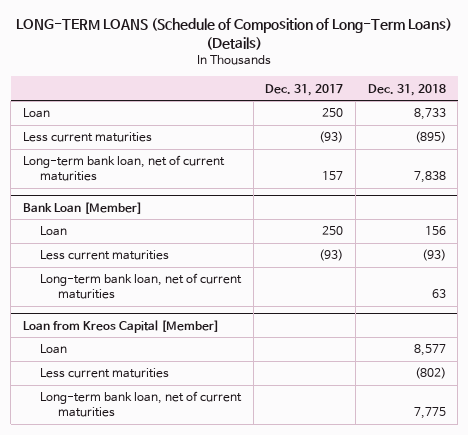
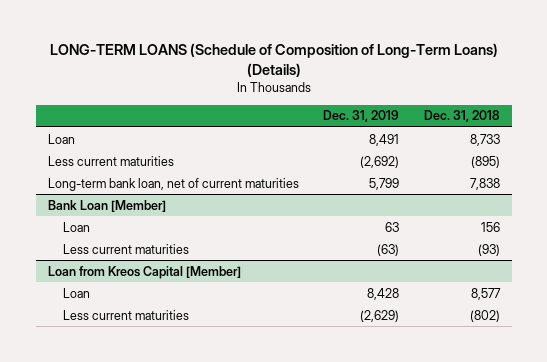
- | Dec. 31, 2017 | Dec. 31, 2018
+ | Dec. 31, 2019 | Dec. 31, 2018
@ Bank Loan [Member]
- Long-term bank loan, net of current maturities | | 63
@ Loan from Kreos Capital [Member]
- Long-term bank loan, net of current maturities | | 7,775

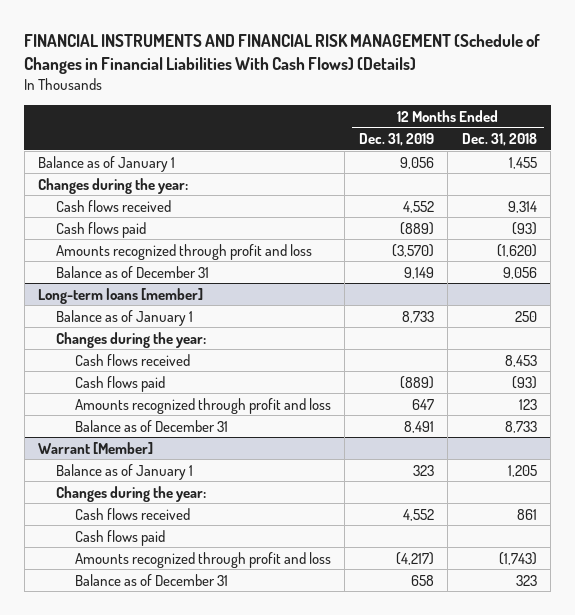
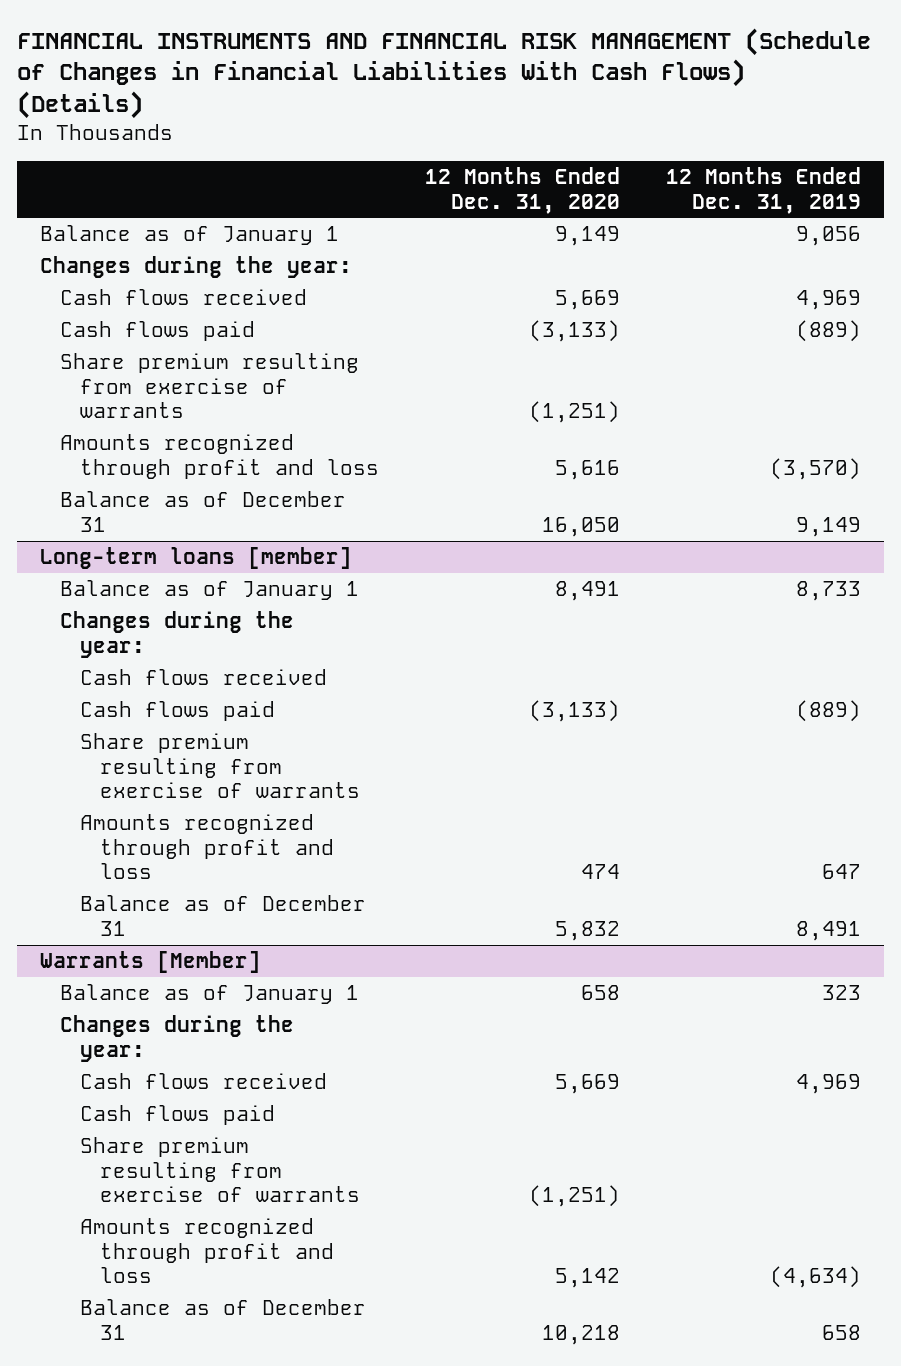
- | 12 Months Ended Dec. 31, 2019 | 12 Months Ended Dec. 31, 2018
+ | 12 Months Ended Dec. 31, 2020 | 12 Months Ended Dec. 31, 2019
- Cash flows received | 4,552 | 9,314
+ Cash flows received | 5,669 | 4,969
+ Share premium resulting from exercise of warrants | (1,251) |
@ Long-term loans [member]
+ Share premium resulting from exercise of warrants
- Warrant [Member]
+ Warrants [Member]
- Cash flows received | 4,552 | 861
+ Cash flows received | 5,669 | 4,969
- Amounts recognized through profit and loss | (4,217) | (1,743)
+ Share premium resulting from exercise of warrants | (1,251) |
+ Amounts recognized through profit and loss | 5,142 | (4,634)

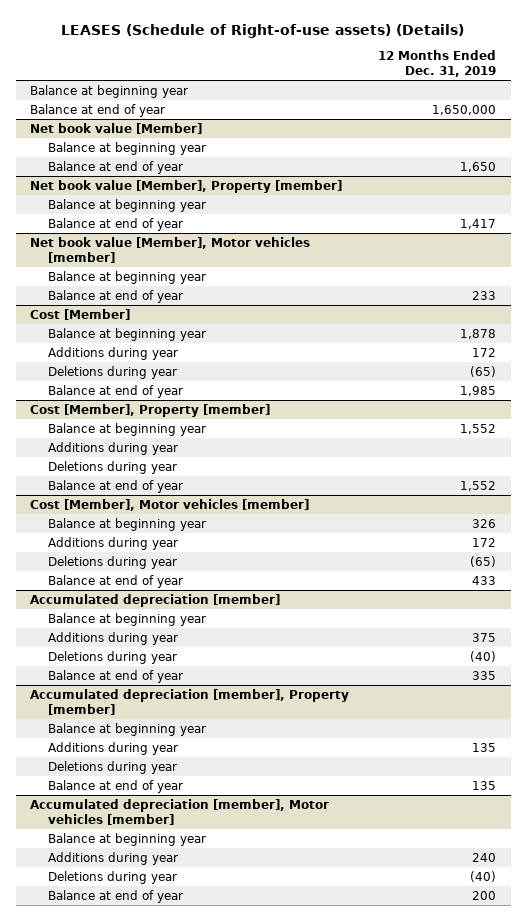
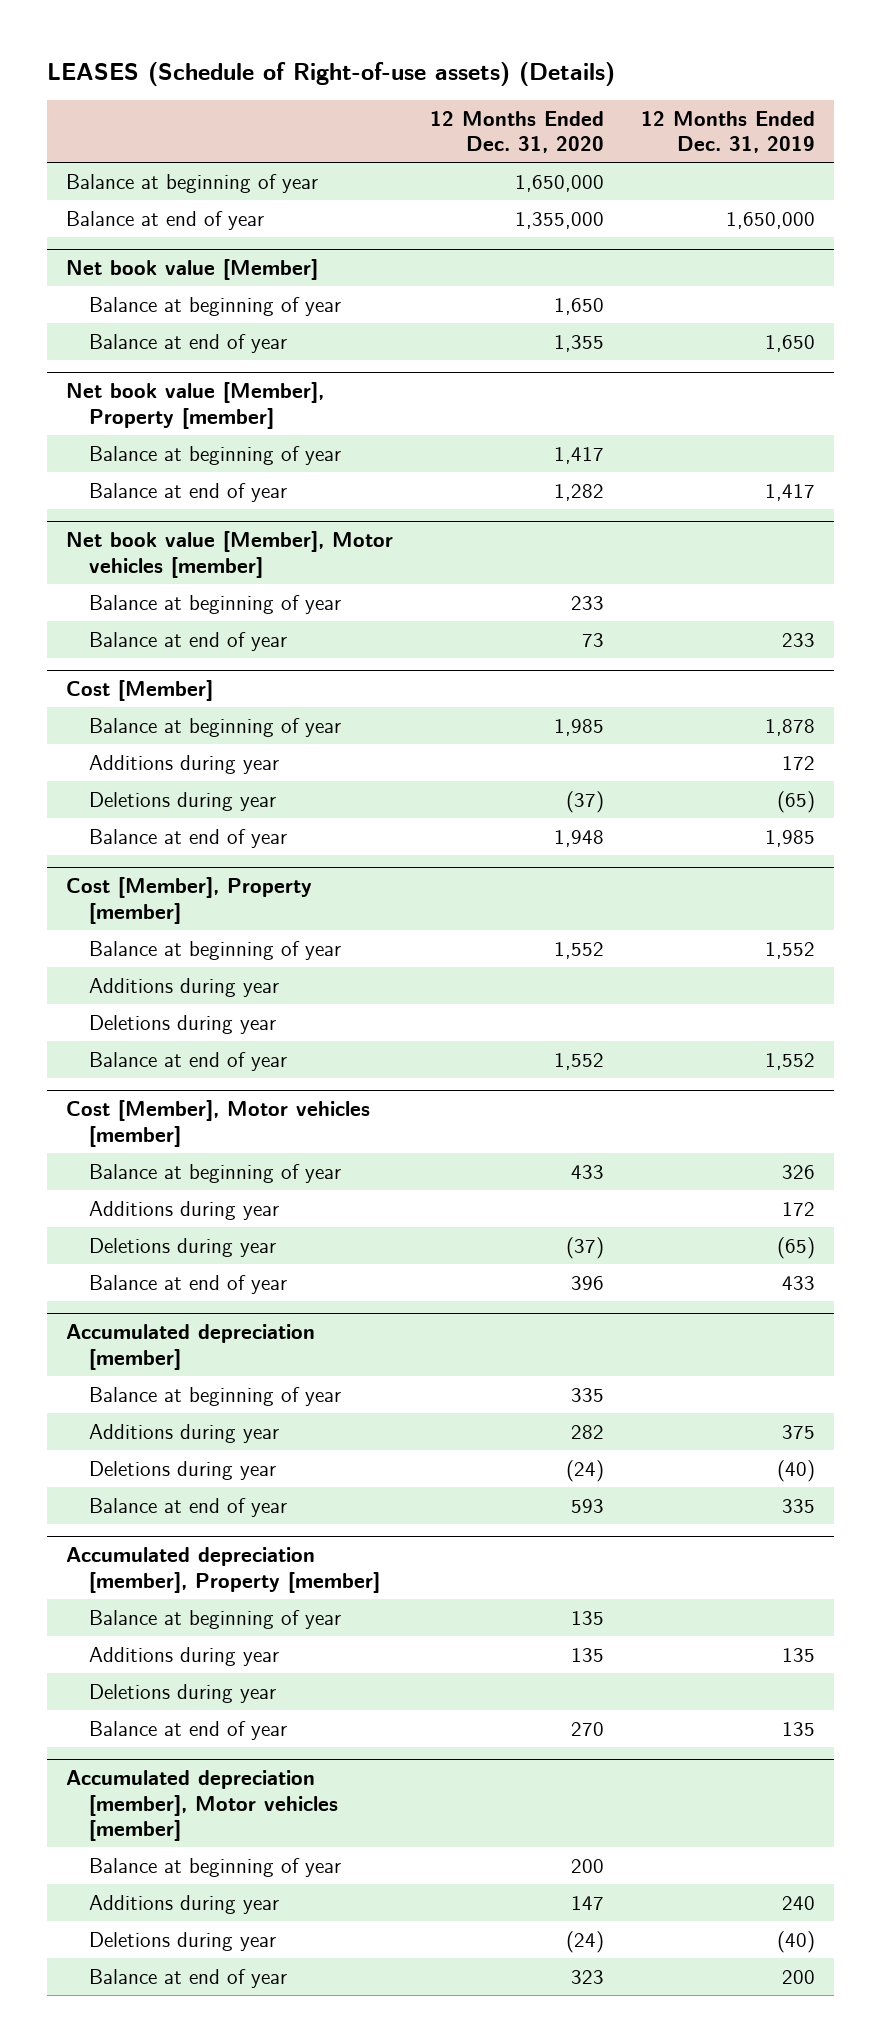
- | 12 Months Ended Dec. 31, 2019
+ | 12 Months Ended Dec. 31, 2020 | 12 Months Ended Dec. 31, 2019
- Balance at beginning year
+ Balance at beginning of year | 1,650,000 |
@ Net book value [Member]
- Balance at beginning year
+ Balance at beginning of year | 1,650 |
@ Net book value [Member], Property [member]
- Balance at beginning year
+ Balance at beginning of year | 1,417 |
@ Net book value [Member], Motor vehicles [member]
- Balance at beginning year
+ Balance at beginning of year | 233 |
@ Cost [Member]
- Balance at beginning year | 1,878
+ Balance at beginning of year | 1,985 | 1,878
@ Cost [Member], Property [member]
- Balance at beginning year | 1,552
+ Balance at beginning of year | 1,552 | 1,552
@ Cost [Member], Motor vehicles [member]
- Balance at beginning year | 326
+ Balance at beginning of year | 433 | 326
@ Accumulated depreciation [member]
- Balance at beginning year
+ Balance at beginning of year | 335 |
@ Accumulated depreciation [member], Property [member]
- Balance at beginning year
+ Balance at beginning of year | 135 |
@ Accumulated depreciation [member], Motor vehicles [member]
- Balance at beginning year
+ Balance at beginning of year | 200 |

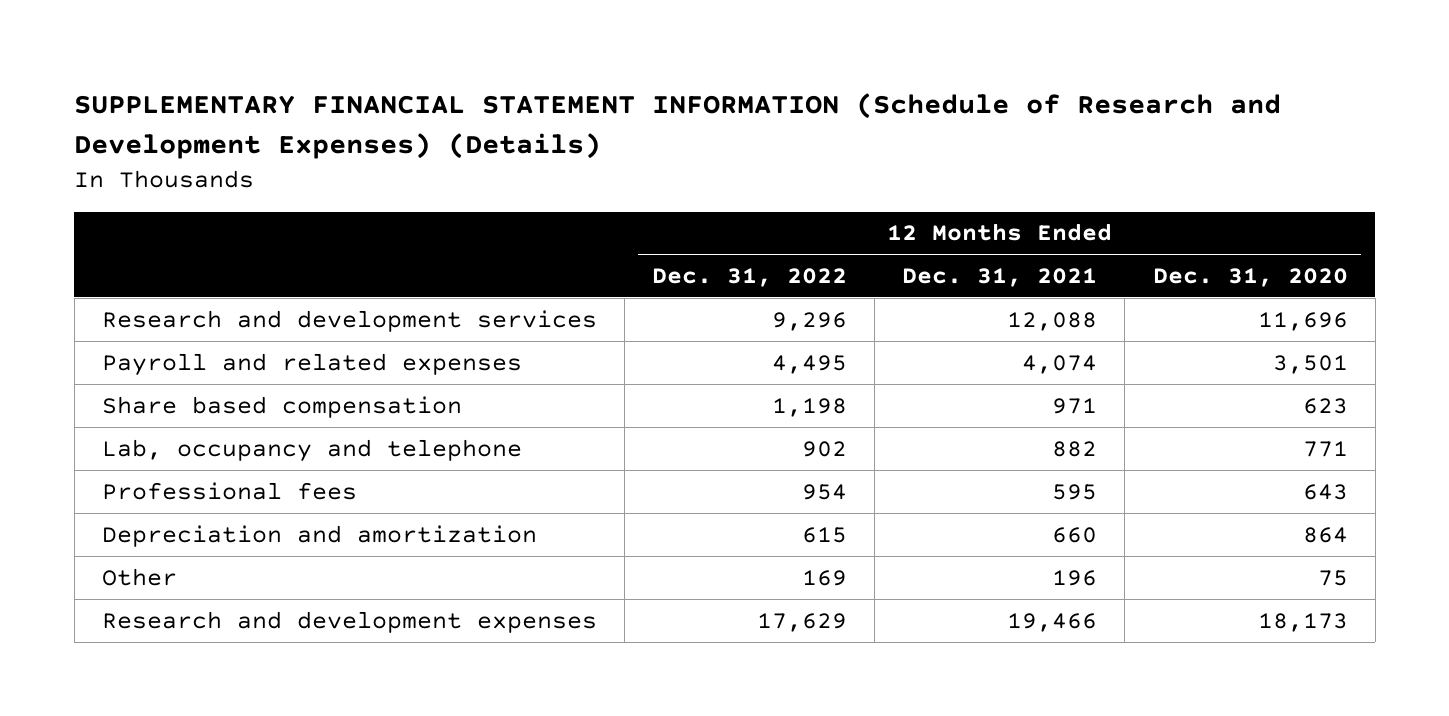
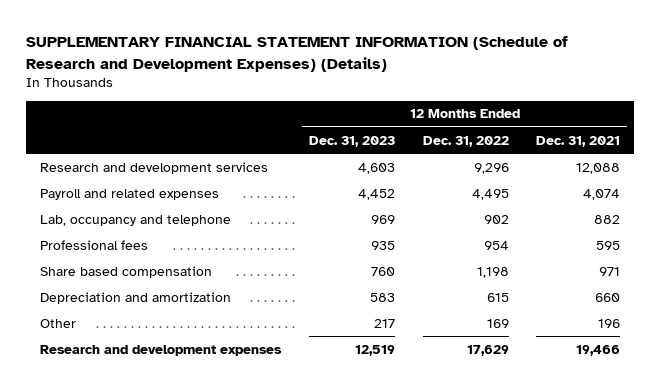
- | 12 Months Ended Dec. 31, 2022 | 12 Months Ended Dec. 31, 2021 | 12 Months Ended Dec. 31, 2020
+ | 12 Months Ended Dec. 31, 2023 | 12 Months Ended Dec. 31, 2022 | 12 Months Ended Dec. 31, 2021
moved down: Share based compensation | 760 | 1,198 | 971

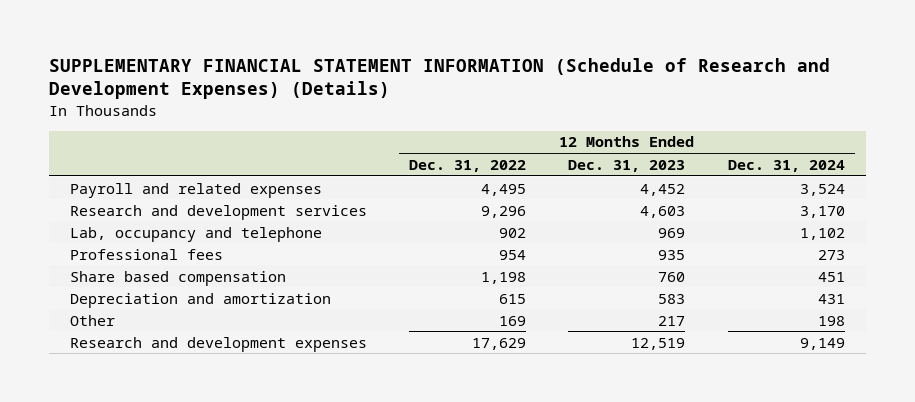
- | 12 Months Ended Dec. 31, 2023 | 12 Months Ended Dec. 31, 2022 | 12 Months Ended Dec. 31, 2021
+ | 12 Months Ended Dec. 31, 2022 | 12 Months Ended Dec. 31, 2023 | 12 Months Ended Dec. 31, 2024
moved down: Research and development services | 9,296 | 4,603 | 3,170

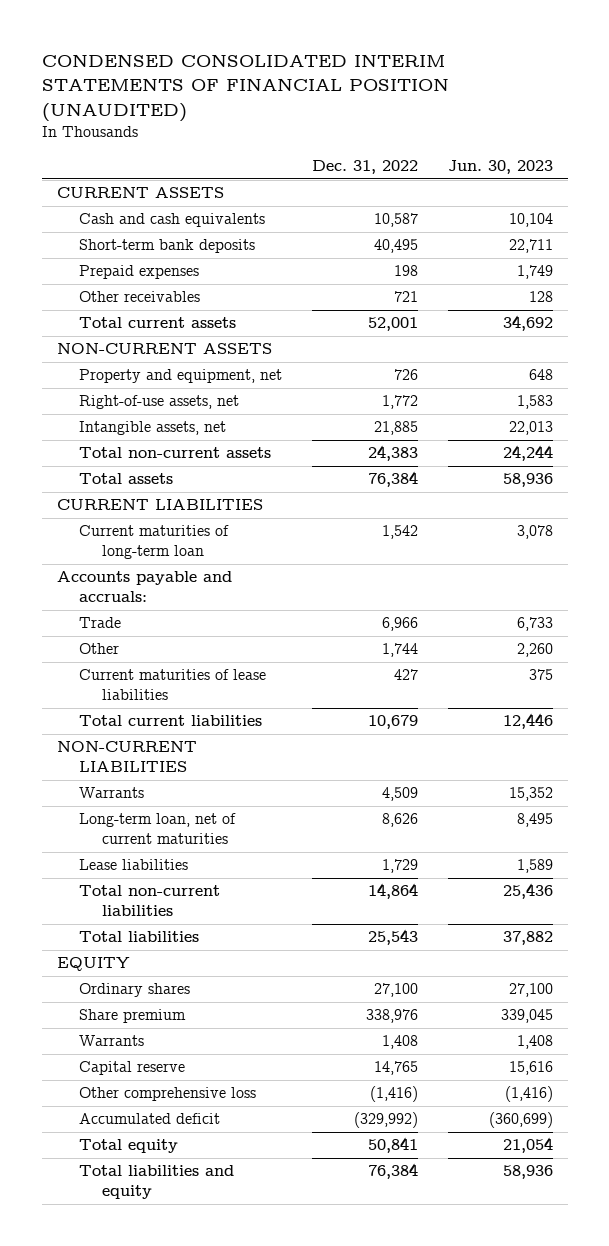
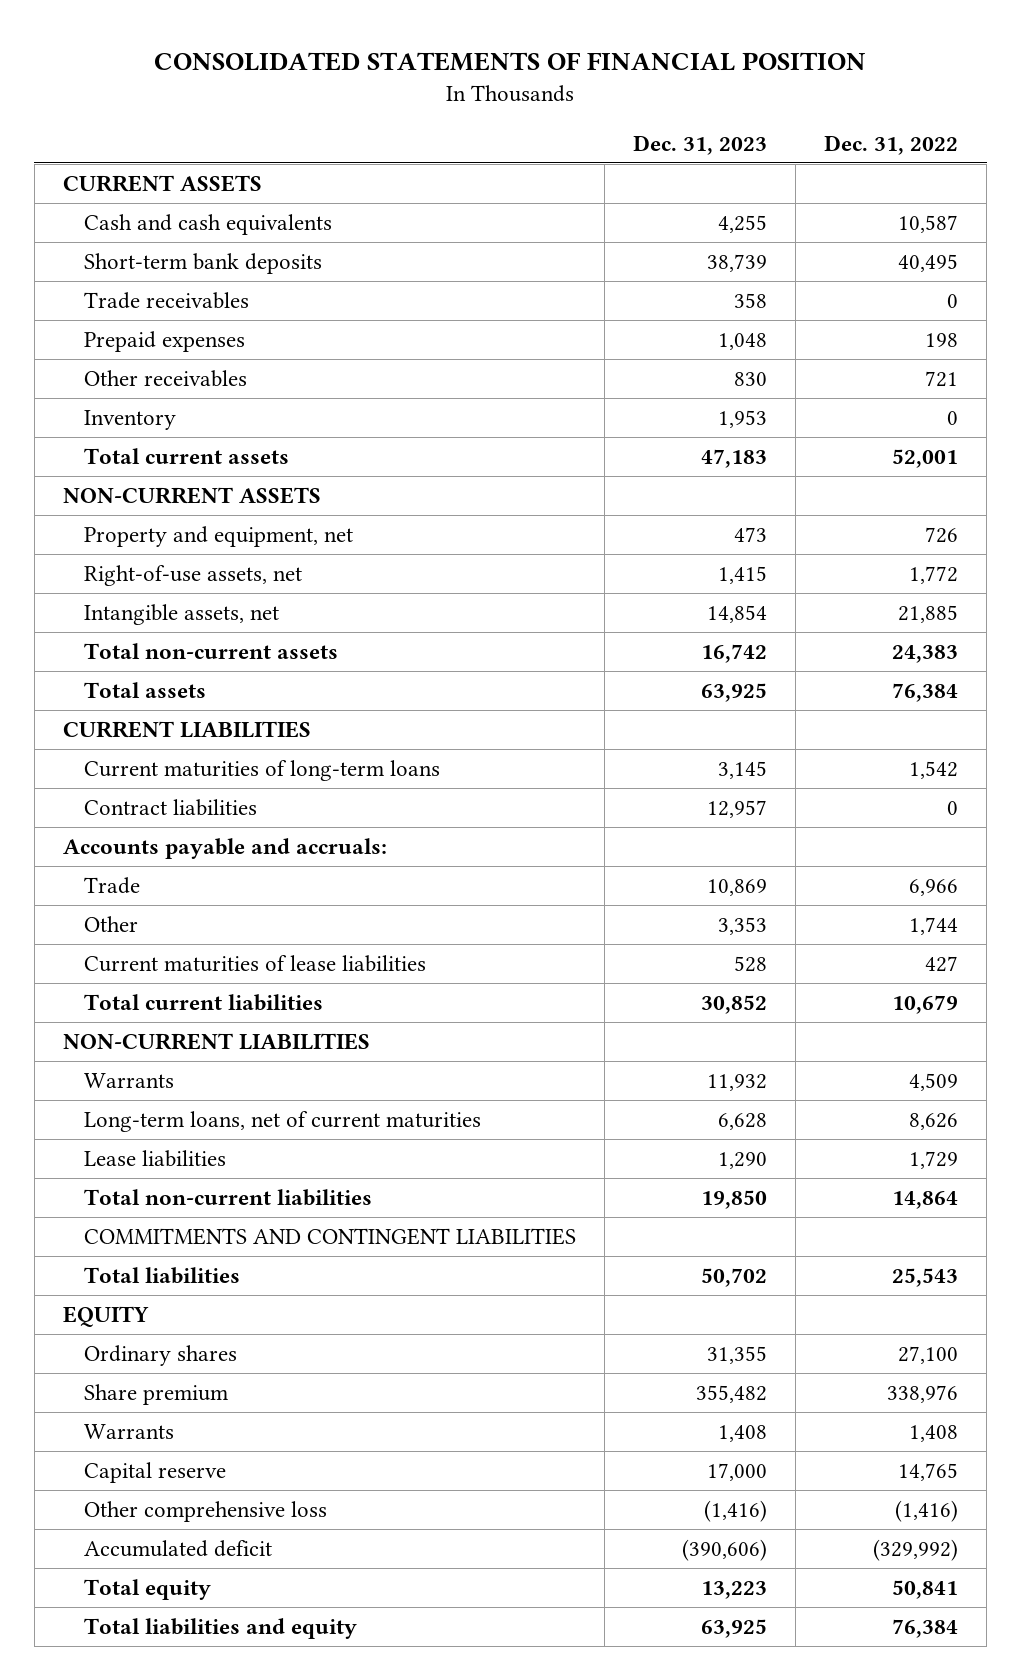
- CONDENSED CONSOLIDATED INTERIM STATEMENTS OF FINANCIAL POSITION (UNAUDITED)
+ CONSOLIDATED STATEMENTS OF FINANCIAL POSITION
- | Dec. 31, 2022 | Jun. 30, 2023
+ | Dec. 31, 2023 | Dec. 31, 2022
+ Trade receivables | 358 | 0
+ Inventory | 1,953 | 0
- Current maturities of long-term loan | 1,542 | 3,078
+ Current maturities of long-term loans | 3,145 | 1,542
+ Contract liabilities | 12,957 | 0
- Long-term loan, net of current maturities | 8,626 | 8,495
+ Long-term loans, net of current maturities | 6,628 | 8,626
+ COMMITMENTS AND CONTINGENT LIABILITIES

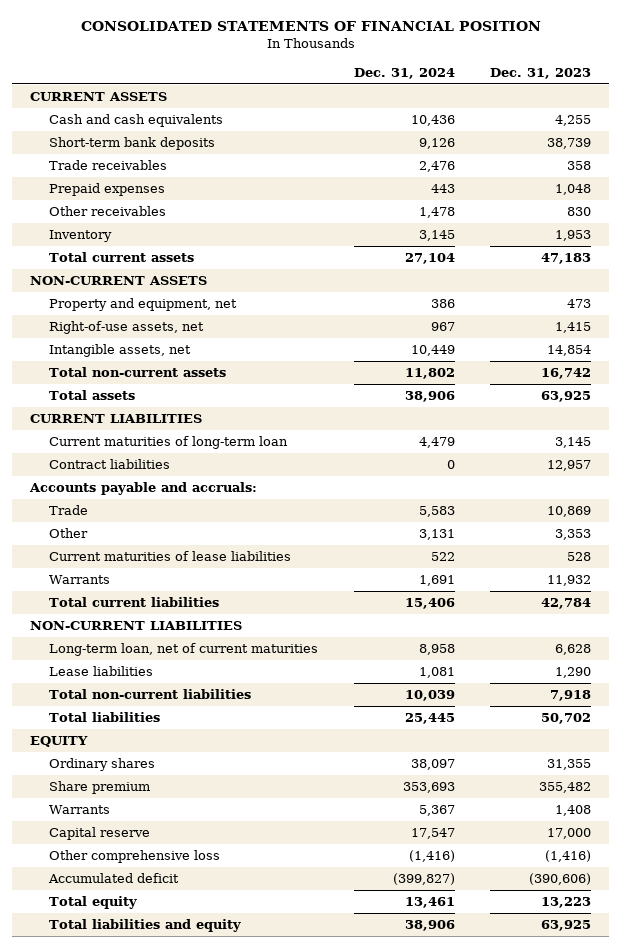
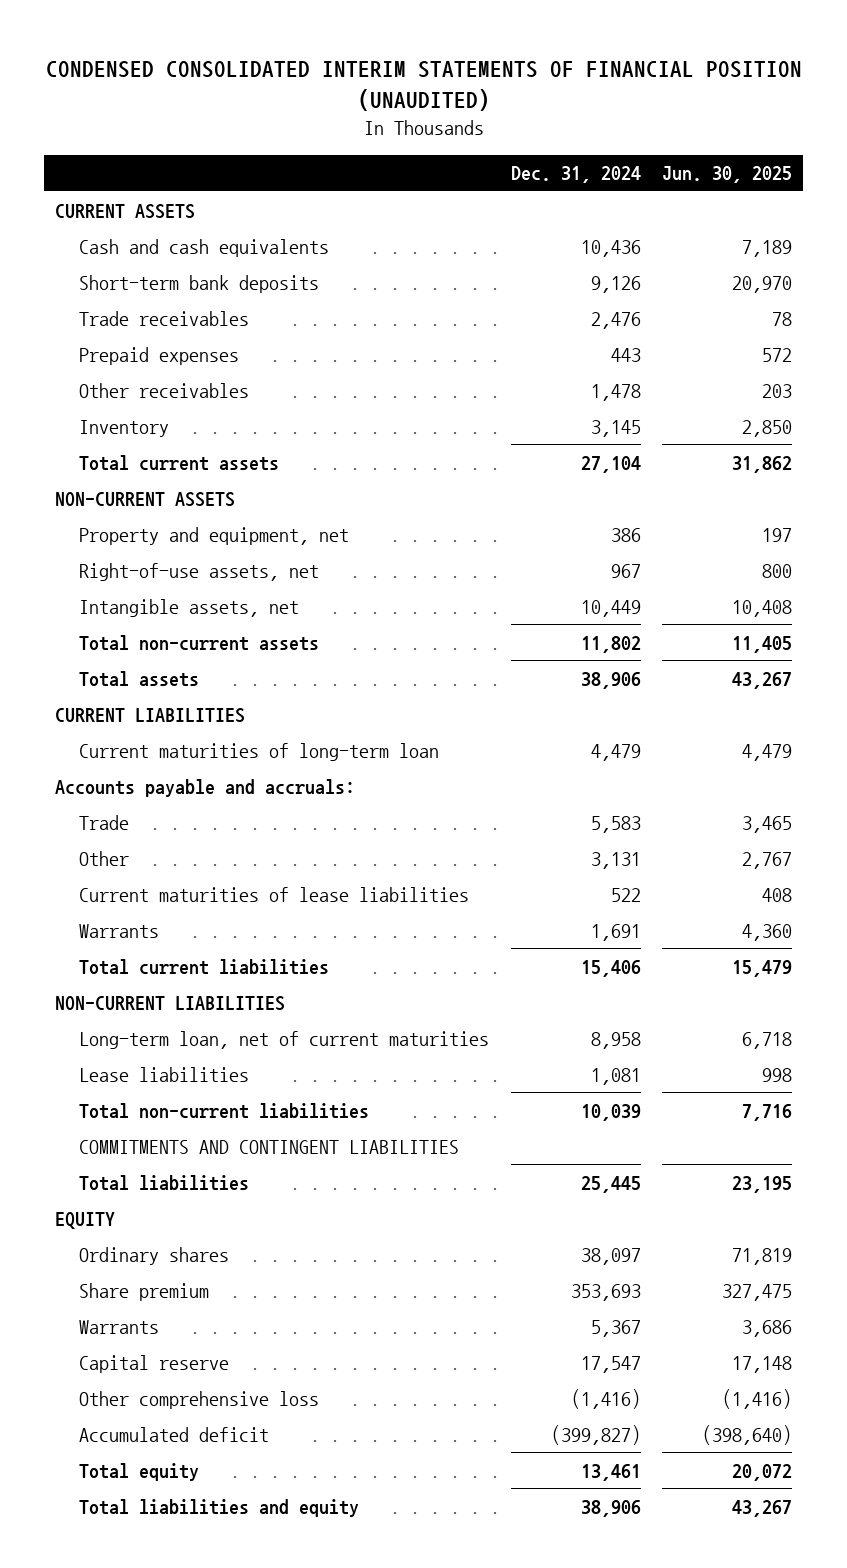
- CONSOLIDATED STATEMENTS OF FINANCIAL POSITION
+ CONDENSED CONSOLIDATED INTERIM STATEMENTS OF FINANCIAL POSITION (UNAUDITED)
- | Dec. 31, 2024 | Dec. 31, 2023
+ | Dec. 31, 2024 | Jun. 30, 2025
- Contract liabilities | 0 | 12,957
+ COMMITMENTS AND CONTINGENT LIABILITIES

